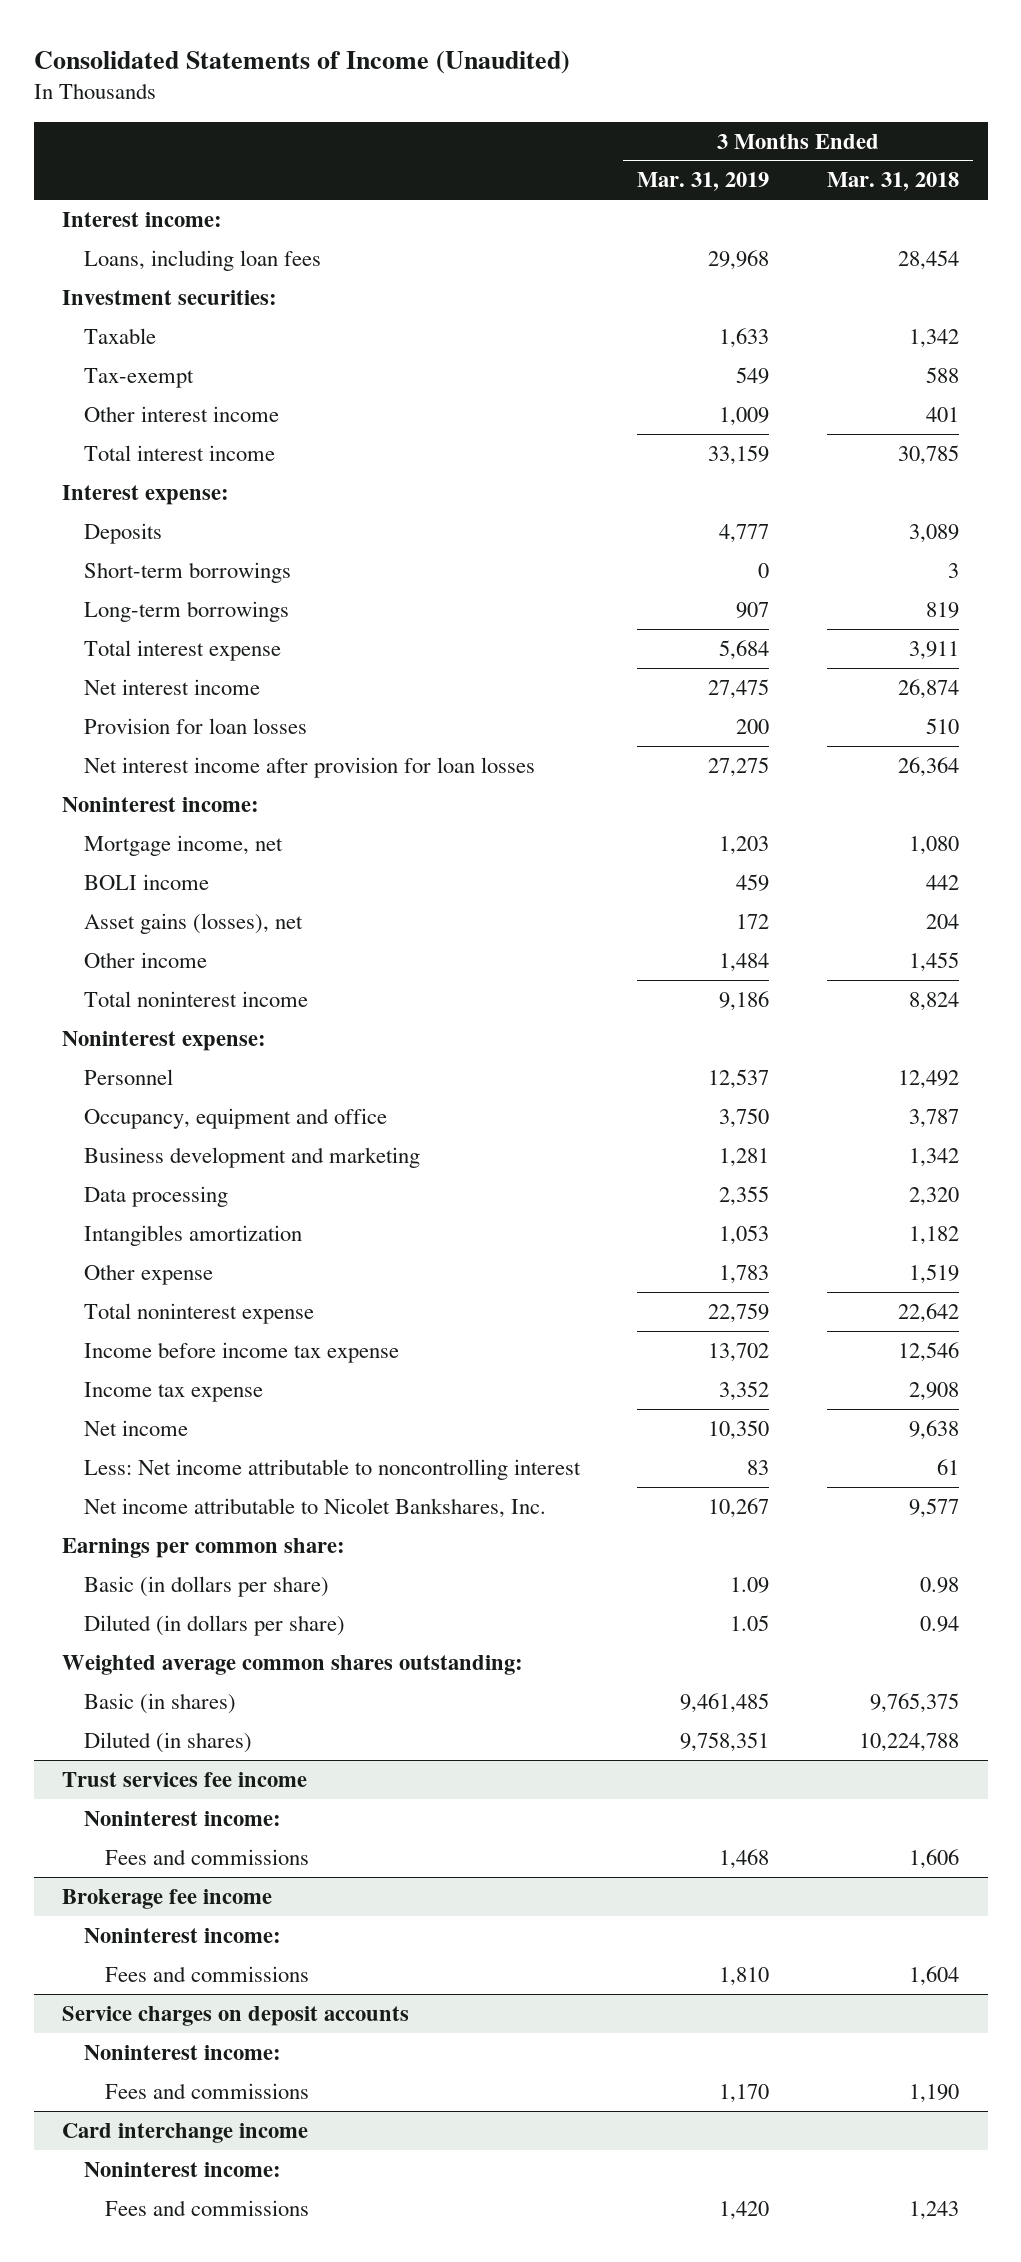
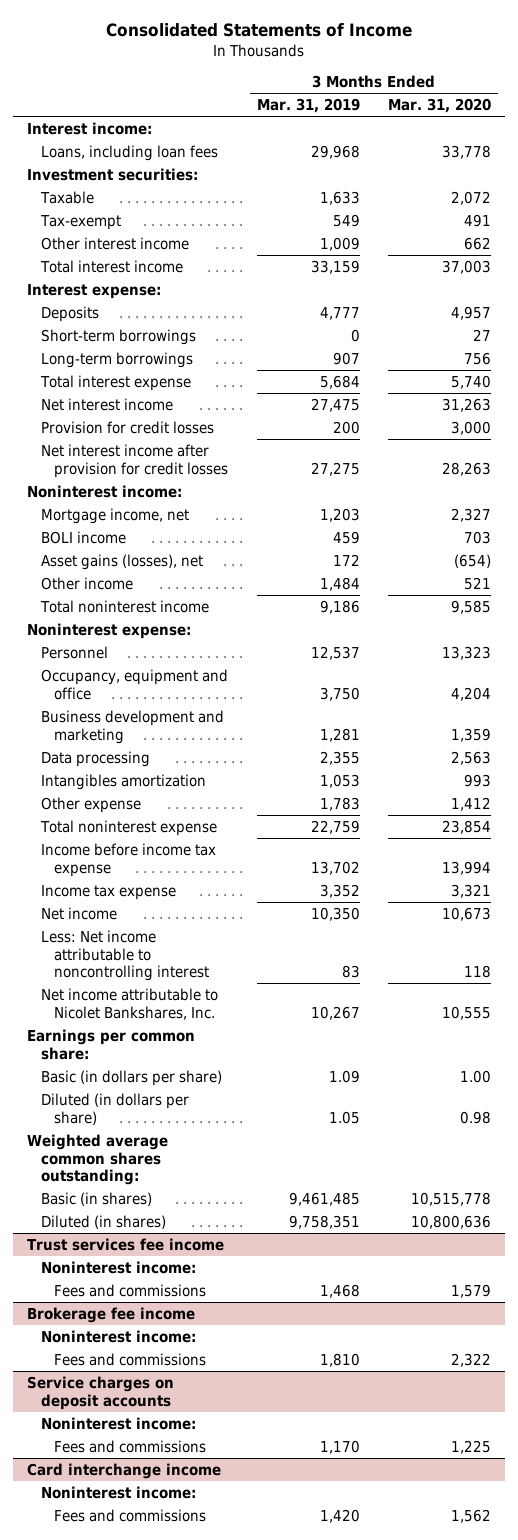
- Consolidated Statements of Income (Unaudited)
+ Consolidated Statements of Income
- | 3 Months Ended Mar. 31, 2019 | 3 Months Ended Mar. 31, 2018
+ | 3 Months Ended Mar. 31, 2019 | 3 Months Ended Mar. 31, 2020
- Provision for loan losses | 200 | 510
- Net interest income after provision for loan losses | 27,275 | 26,364
+ Provision for credit losses | 200 | 3,000
+ Net interest income after provision for credit losses | 27,275 | 28,263

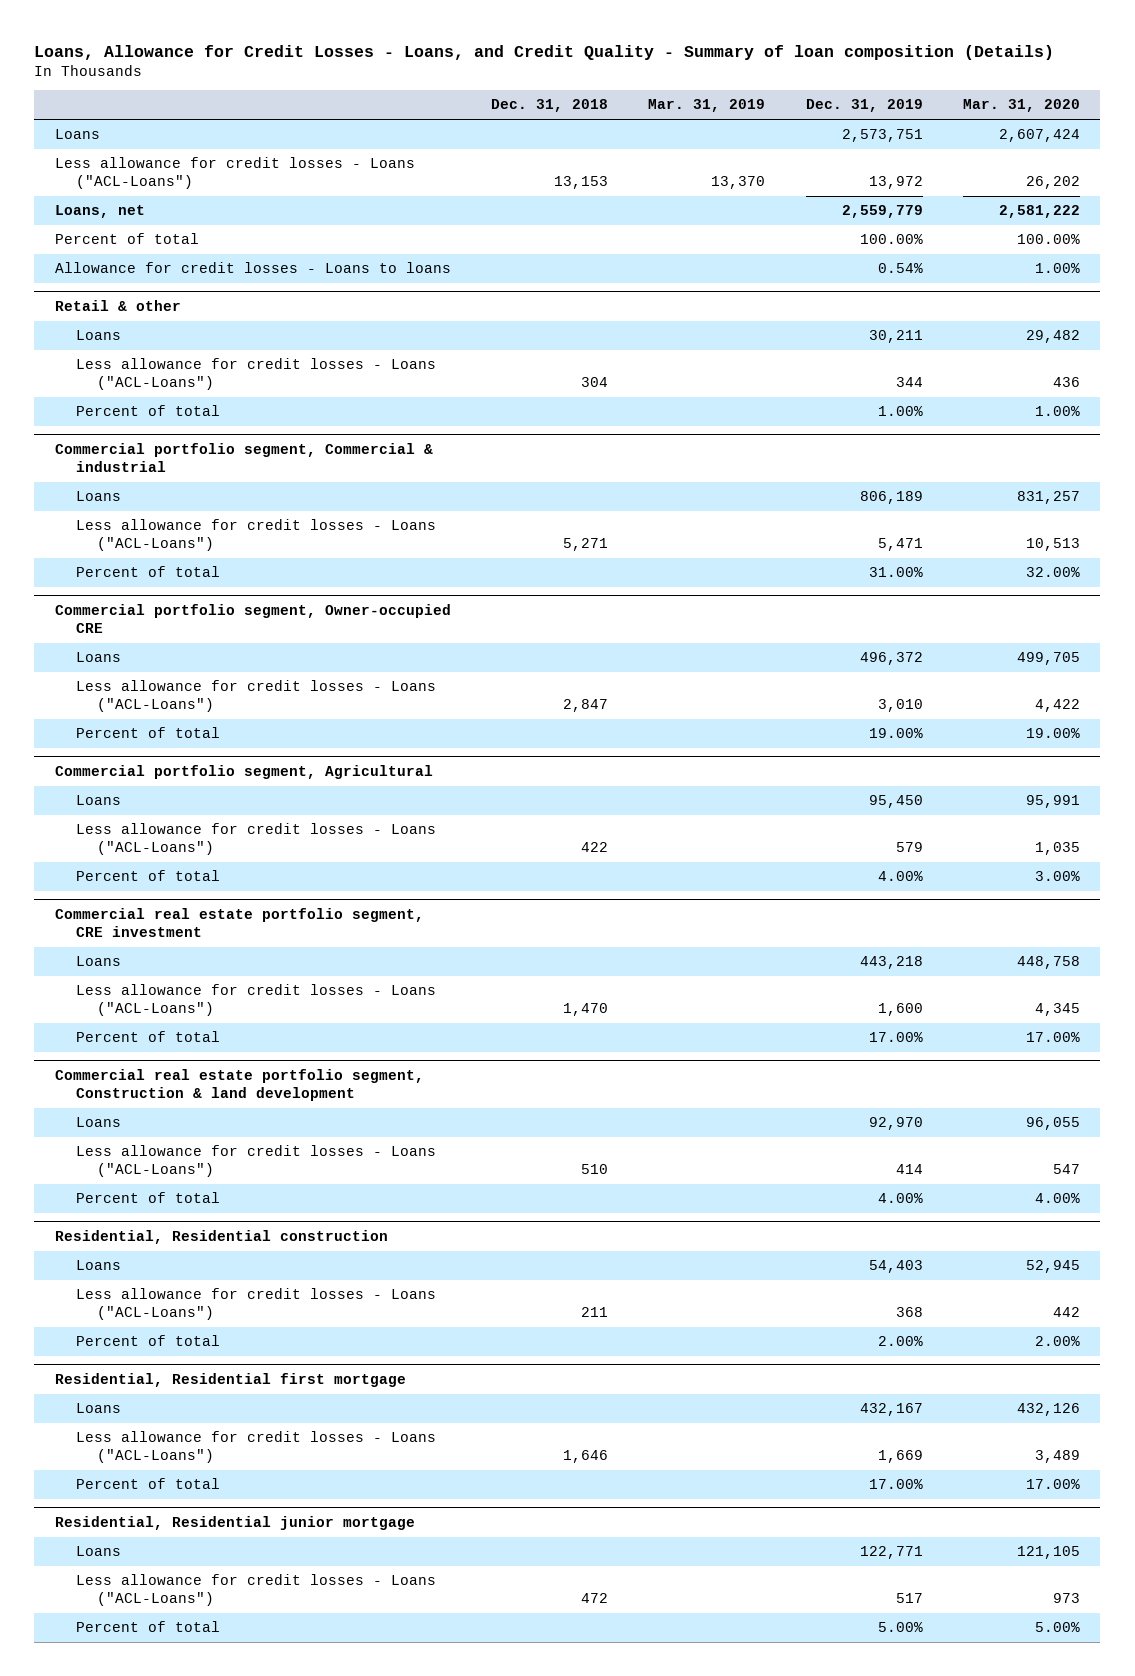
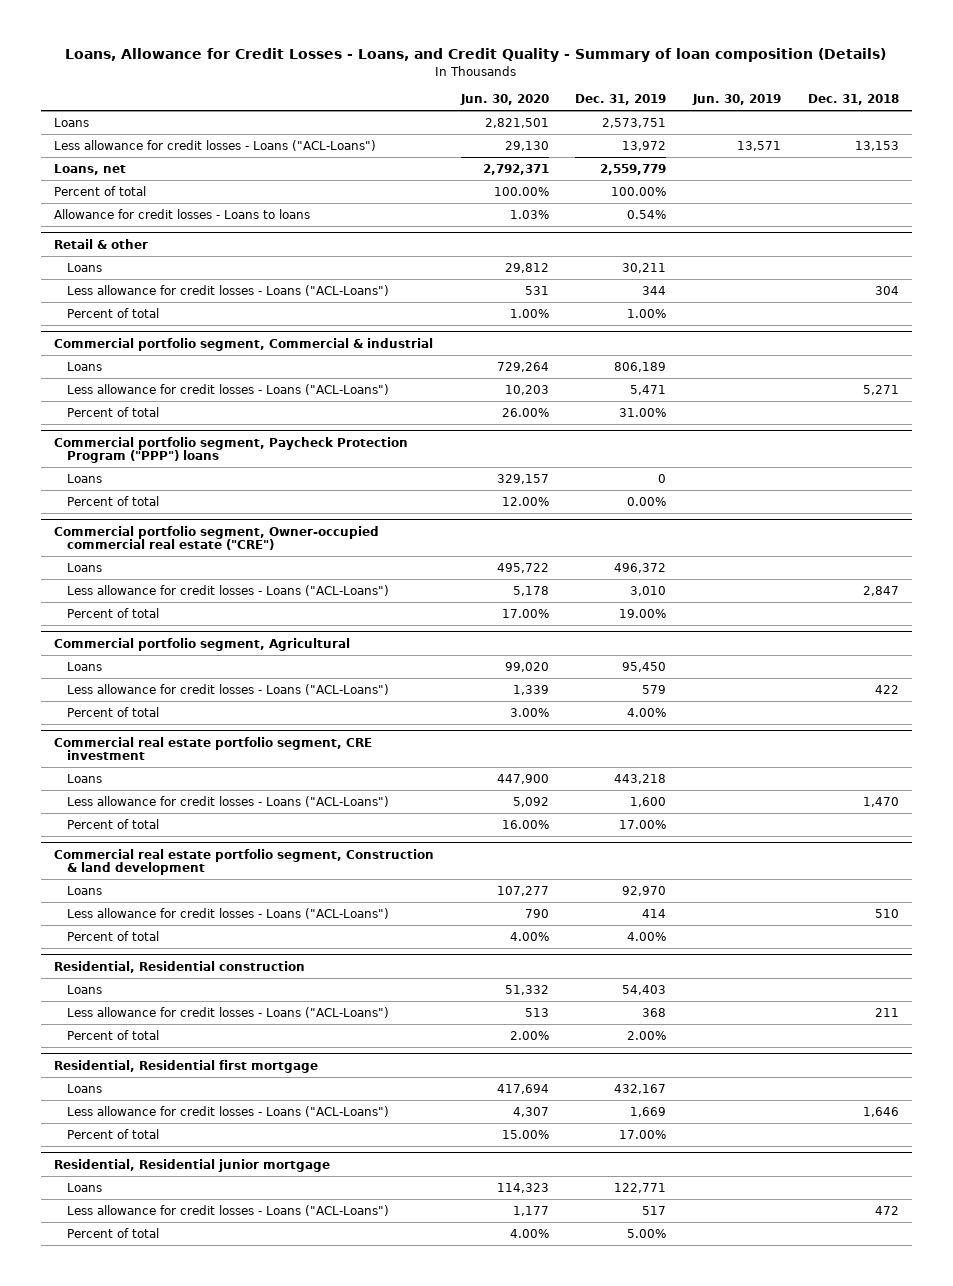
- | Dec. 31, 2018 | Mar. 31, 2019 | Dec. 31, 2019 | Mar. 31, 2020
+ | Jun. 30, 2020 | Dec. 31, 2019 | Jun. 30, 2019 | Dec. 31, 2018
- Commercial portfolio segment, Owner-occupied CRE
+ Commercial portfolio segment, Paycheck Protection Program ("PPP") loans
+ Loans | 329,157 | 0 | |
+ Percent of total | 12.00% | 0.00% | |
+ Commercial portfolio segment, Owner-occupied commercial real estate ("CRE")

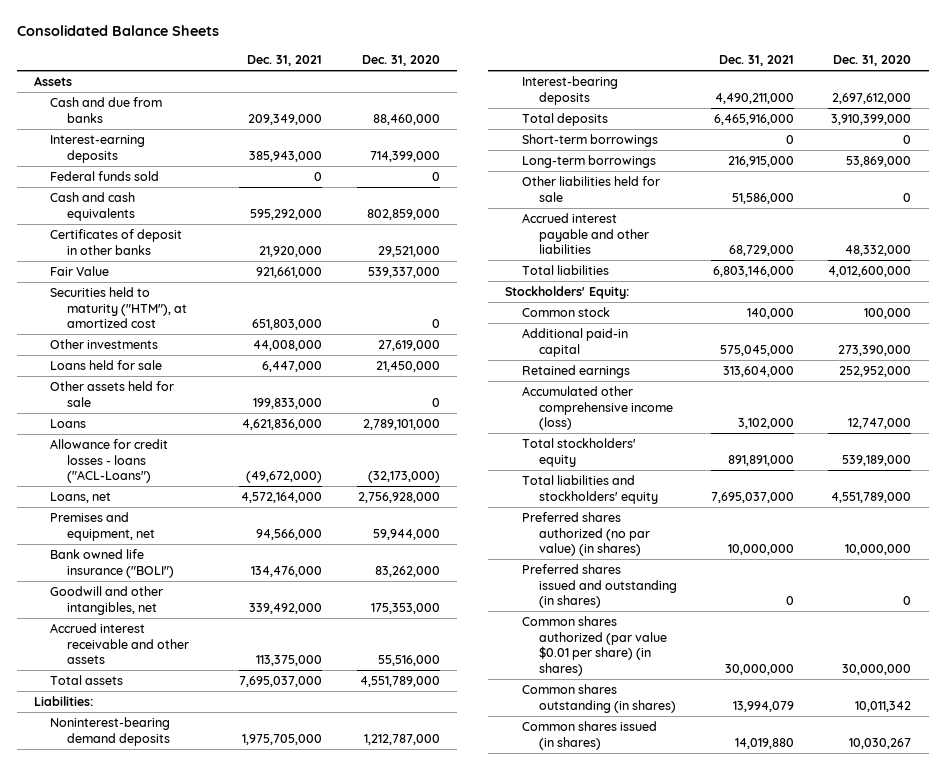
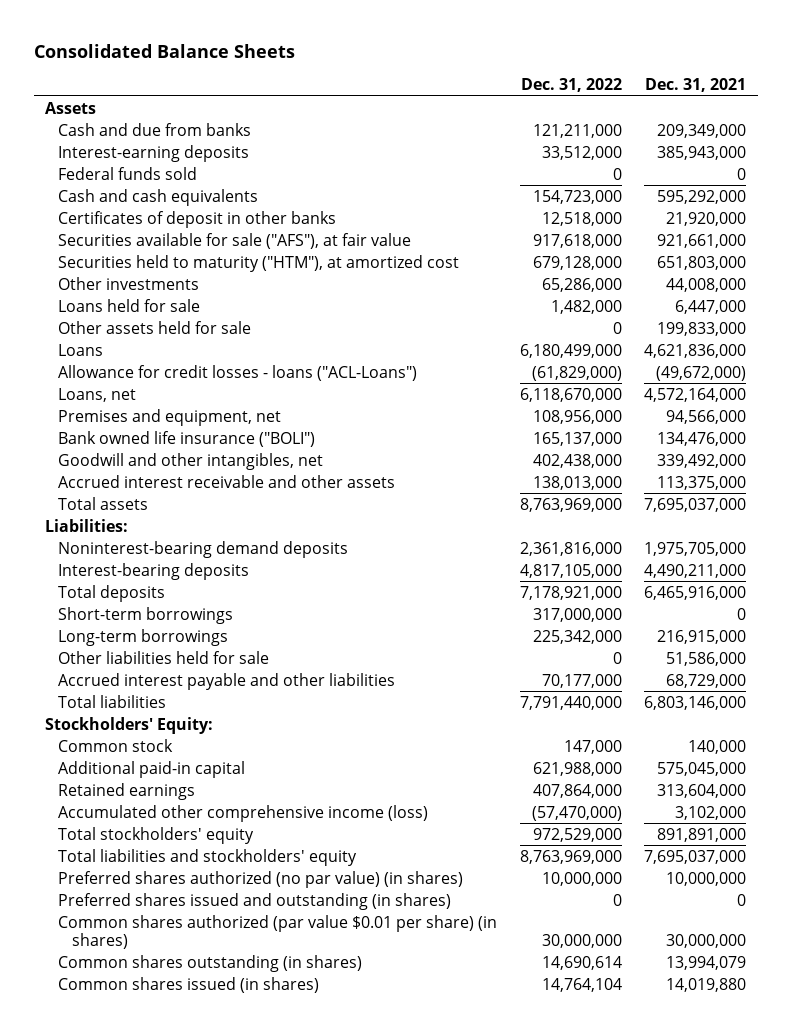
- | Dec. 31, 2021 | Dec. 31, 2020
+ | Dec. 31, 2022 | Dec. 31, 2021
- Fair Value | 921,661,000 | 539,337,000
+ Securities available for sale ("AFS"), at fair value | 917,618,000 | 921,661,000

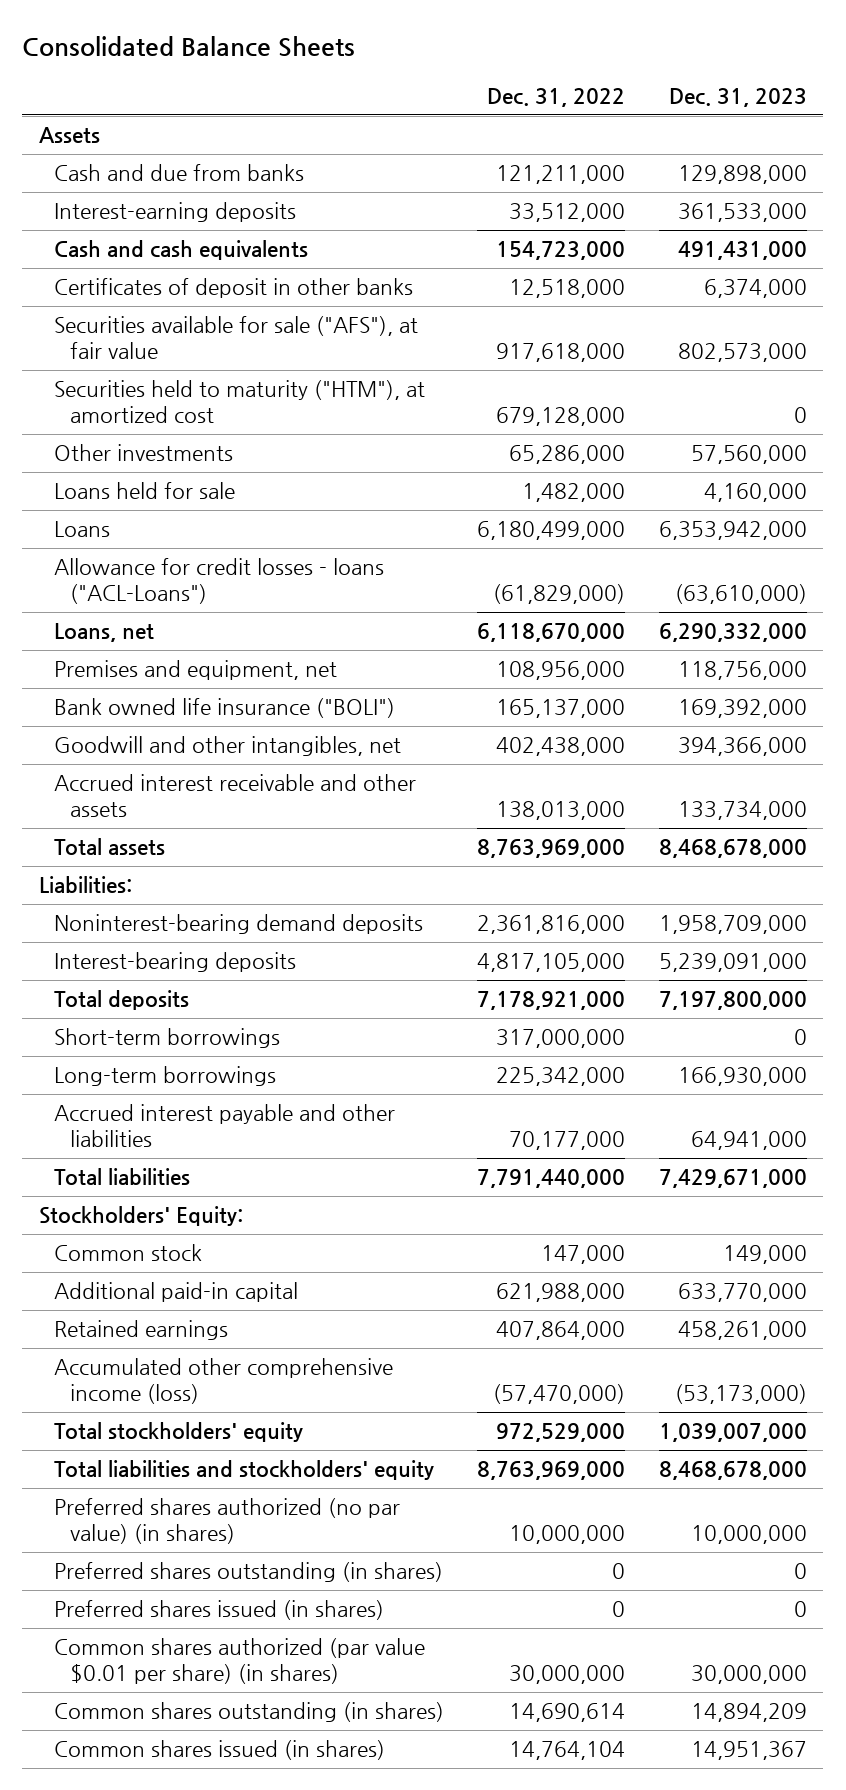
- | Dec. 31, 2022 | Dec. 31, 2021
+ | Dec. 31, 2022 | Dec. 31, 2023
- Federal funds sold | 0 | 0
- Other assets held for sale | 0 | 199,833,000
- Other liabilities held for sale | 0 | 51,586,000
- Preferred shares issued and outstanding (in shares) | 0 | 0
+ Preferred shares outstanding (in shares) | 0 | 0
+ Preferred shares issued (in shares) | 0 | 0

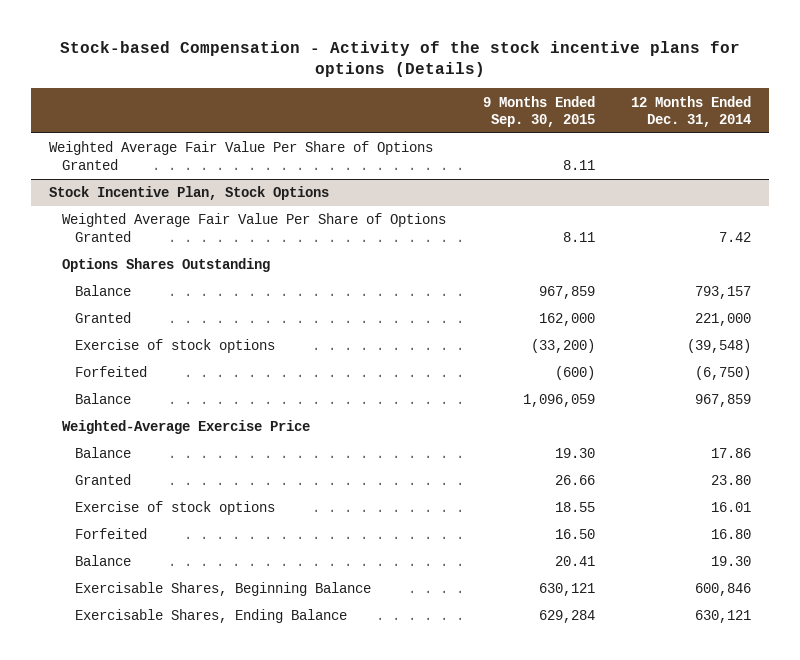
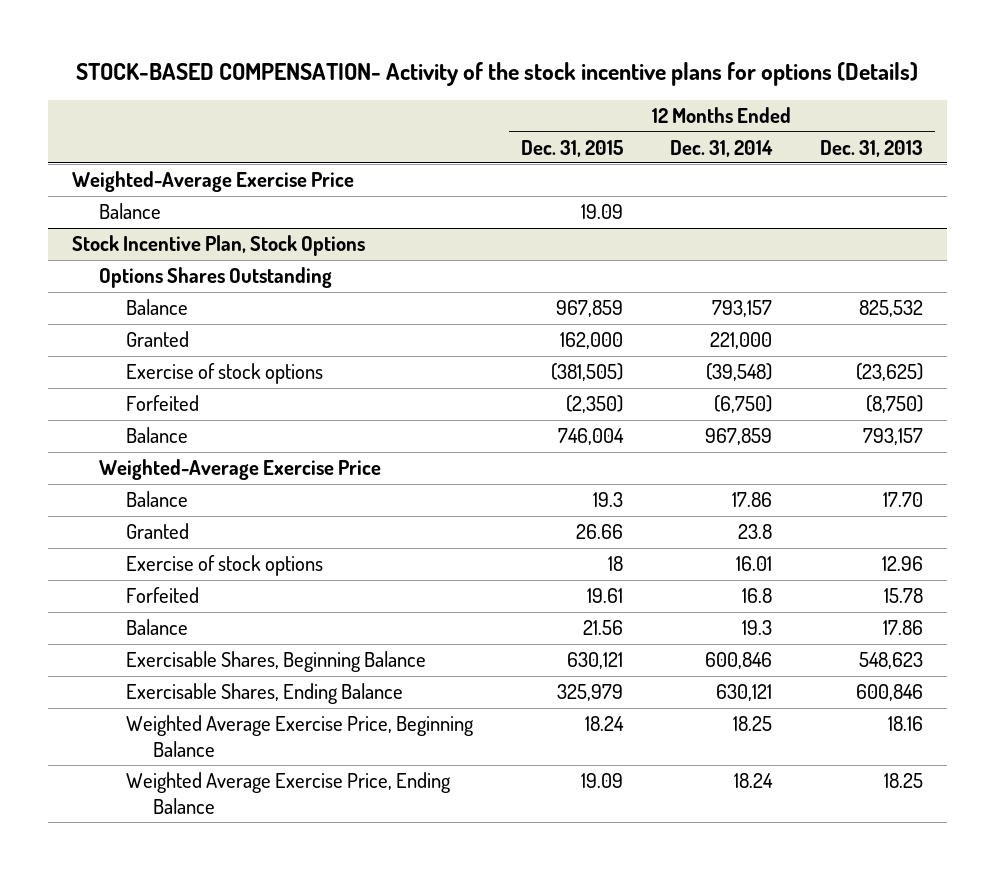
- Stock-based Compensation - Activity of the stock incentive plans for options (Details)
+ STOCK-BASED COMPENSATION- Activity of the stock incentive plans for options (Details)
- | 9 Months Ended Sep. 30, 2015 | 12 Months Ended Dec. 31, 2014
+ | 12 Months Ended Dec. 31, 2015 | 12 Months Ended Dec. 31, 2014 | 12 Months Ended Dec. 31, 2013
- Weighted Average Fair Value Per Share of Options Granted | 8.11 |
+ Weighted-Average Exercise Price
+ Balance | 19.09 | |
@ Stock Incentive Plan, Stock Options
- Weighted Average Fair Value Per Share of Options Granted | 8.11 | 7.42
- Granted | 26.66 | 23.80
+ Granted | 26.66 | 23.8 |
- Forfeited | 16.50 | 16.80
- Balance | 20.41 | 19.30
+ Forfeited | 19.61 | 16.8 | 15.78
+ Balance | 21.56 | 19.3 | 17.86
+ Weighted Average Exercise Price, Beginning Balance | 18.24 | 18.25 | 18.16
+ Weighted Average Exercise Price, Ending Balance | 19.09 | 18.24 | 18.25

